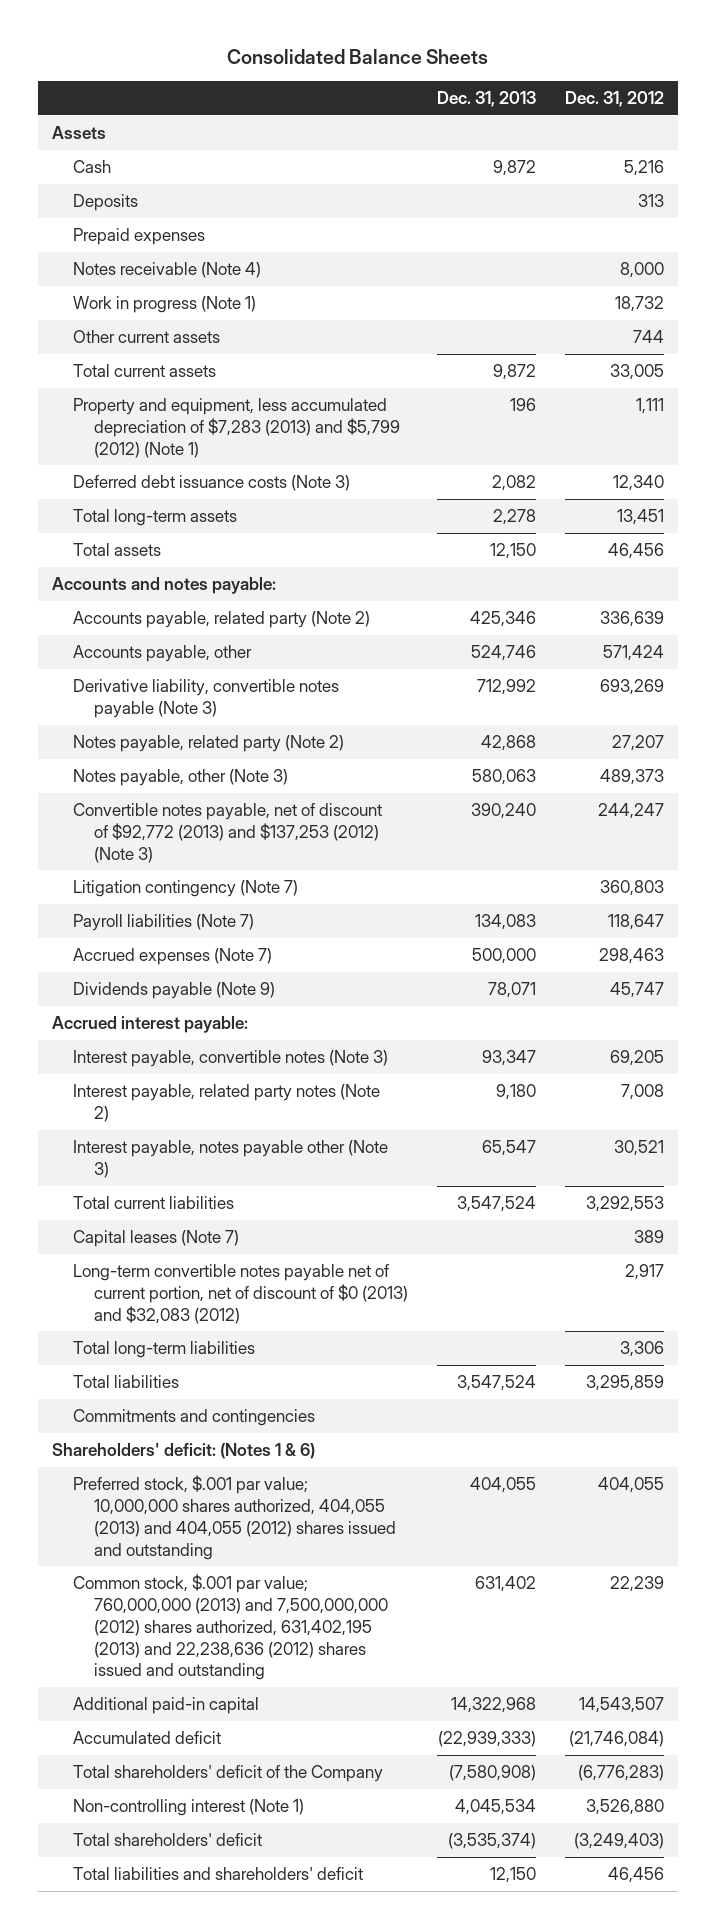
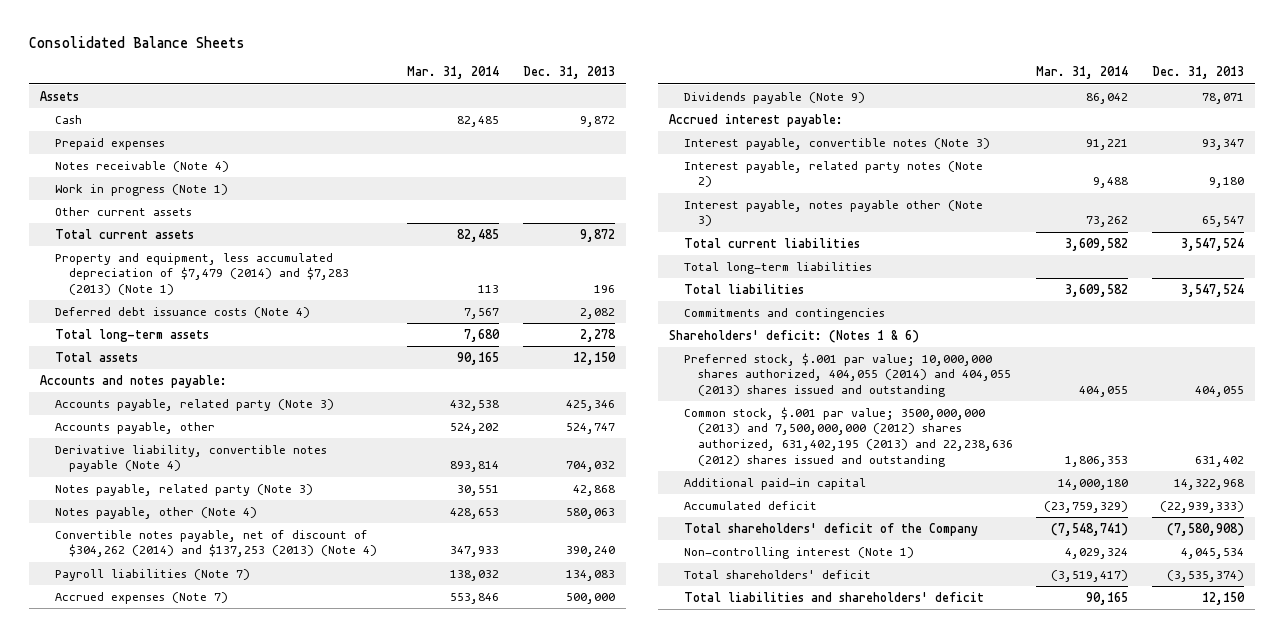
- | Dec. 31, 2013 | Dec. 31, 2012
+ | Mar. 31, 2014 | Dec. 31, 2013
- Deposits | | 313
- Property and equipment, less accumulated depreciation of $7,283 (2013) and $5,799 (2012) (Note 1) | 196 | 1,111
- Deferred debt issuance costs (Note 3) | 2,082 | 12,340
+ Property and equipment, less accumulated depreciation of $7,479 (2014) and $7,283 (2013) (Note 1) | 113 | 196
+ Deferred debt issuance costs (Note 4) | 7,567 | 2,082
- Accounts payable, related party (Note 2) | 425,346 | 336,639
- Accounts payable, other | 524,746 | 571,424
- Derivative liability, convertible notes payable (Note 3) | 712,992 | 693,269
- Notes payable, related party (Note 2) | 42,868 | 27,207
- Notes payable, other (Note 3) | 580,063 | 489,373
- Convertible notes payable, net of discount of $92,772 (2013) and $137,253 (2012) (Note 3) | 390,240 | 244,247
- Litigation contingency (Note 7) | | 360,803
+ Accounts payable, related party (Note 3) | 432,538 | 425,346
+ Accounts payable, other | 524,202 | 524,747
+ Derivative liability, convertible notes payable (Note 4) | 893,814 | 704,032
+ Notes payable, related party (Note 3) | 30,551 | 42,868
+ Notes payable, other (Note 4) | 428,653 | 580,063
+ Convertible notes payable, net of discount of $304,262 (2014) and $137,253 (2013) (Note 4) | 347,933 | 390,240
- Capital leases (Note 7) | | 389
- Long-term convertible notes payable net of current portion, net of discount of $0 (2013) and $32,083 (2012) | | 2,917
- Preferred stock, $.001 par value; 10,000,000 shares authorized, 404,055 (2013) and 404,055 (2012) shares issued and outstanding | 404,055 | 404,055
- Common stock, $.001 par value; 760,000,000 (2013) and 7,500,000,000 (2012) shares authorized, 631,402,195 (2013) and 22,238,636 (2012) shares issued and outstanding | 631,402 | 22,239
+ Preferred stock, $.001 par value; 10,000,000 shares authorized, 404,055 (2014) and 404,055 (2013) shares issued and outstanding | 404,055 | 404,055
+ Common stock, $.001 par value; 3500,000,000 (2013) and 7,500,000,000 (2012) shares authorized, 631,402,195 (2013) and 22,238,636 (2012) shares issued and outstanding | 1,806,353 | 631,402

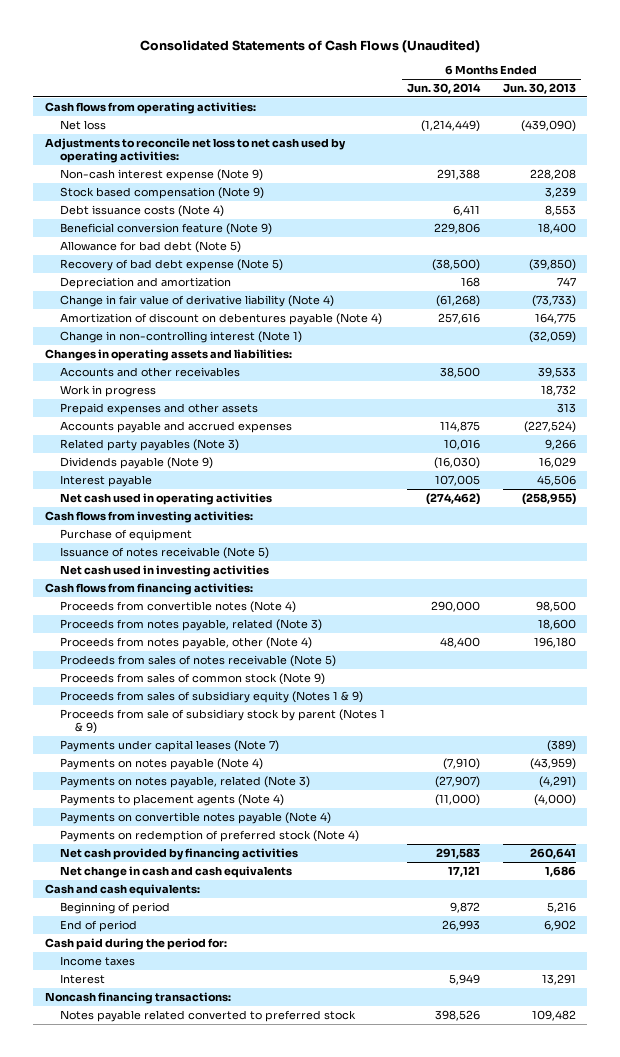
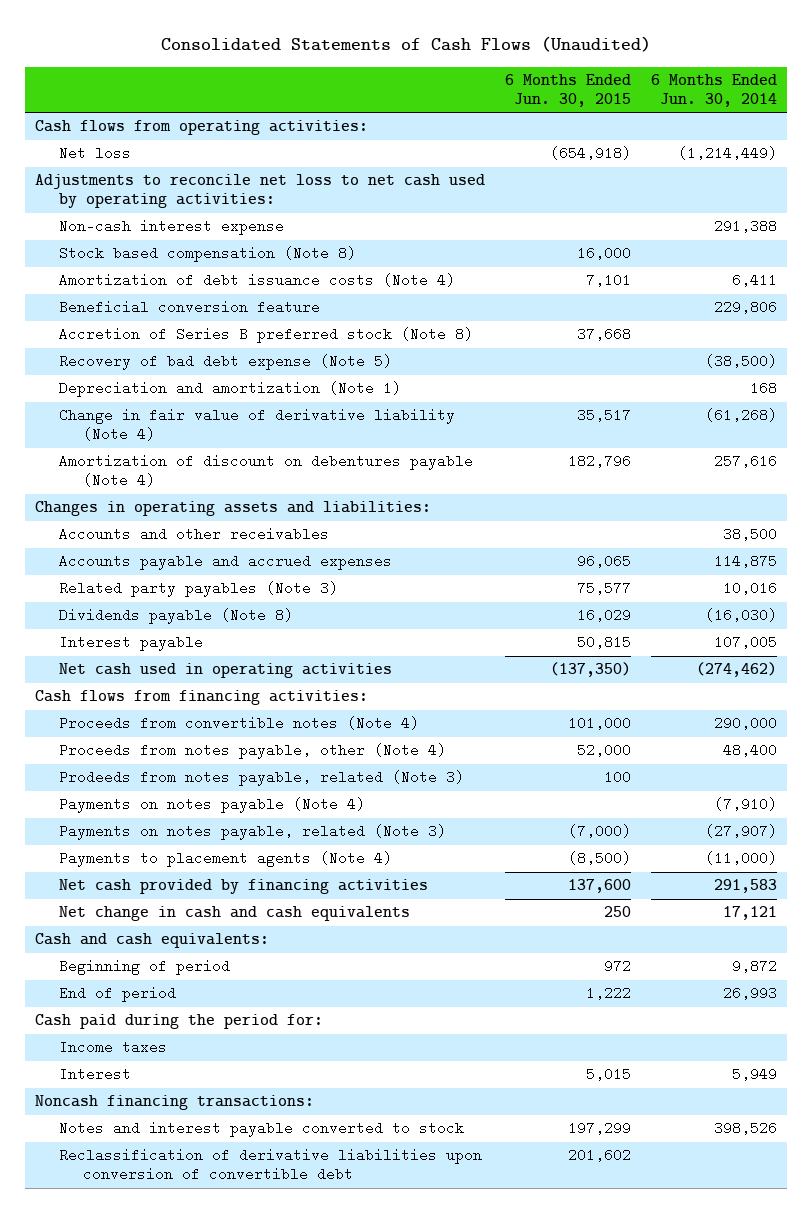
- | 6 Months Ended Jun. 30, 2014 | 6 Months Ended Jun. 30, 2013
+ | 6 Months Ended Jun. 30, 2015 | 6 Months Ended Jun. 30, 2014
- Non-cash interest expense (Note 9) | 291,388 | 228,208
- Stock based compensation (Note 9) | | 3,239
- Debt issuance costs (Note 4) | 6,411 | 8,553
- Beneficial conversion feature (Note 9) | 229,806 | 18,400
- Allowance for bad debt (Note 5)
+ Non-cash interest expense | | 291,388
+ Stock based compensation (Note 8) | 16,000 |
+ Amortization of debt issuance costs (Note 4) | 7,101 | 6,411
+ Beneficial conversion feature | | 229,806
+ Accretion of Series B preferred stock (Note 8) | 37,668 |
- Depreciation and amortization | 168 | 747
+ Depreciation and amortization (Note 1) | | 168
- Change in non-controlling interest (Note 1) | | (32,059)
- Work in progress | | 18,732
- Prepaid expenses and other assets | | 313
- Dividends payable (Note 9) | (16,030) | 16,029
+ Dividends payable (Note 8) | 16,029 | (16,030)
- Cash flows from investing activities:
- Purchase of equipment
- Issuance of notes receivable (Note 5)
- Net cash used in investing activities
- Proceeds from notes payable, related (Note 3) | | 18,600
- Prodeeds from sales of notes receivable (Note 5)
- Proceeds from sales of common stock (Note 9)
- Proceeds from sales of subsidiary equity (Notes 1 & 9)
- Proceeds from sale of subsidiary stock by parent (Notes 1 & 9)
- Payments under capital leases (Note 7) | | (389)
+ Prodeeds from notes payable, related (Note 3) | 100 |
- Payments on convertible notes payable (Note 4)
- Payments on redemption of preferred stock (Note 4)
- Notes payable related converted to preferred stock | 398,526 | 109,482
+ Notes and interest payable converted to stock | 197,299 | 398,526
+ Reclassification of derivative liabilities upon conversion of convertible debt | 201,602 |

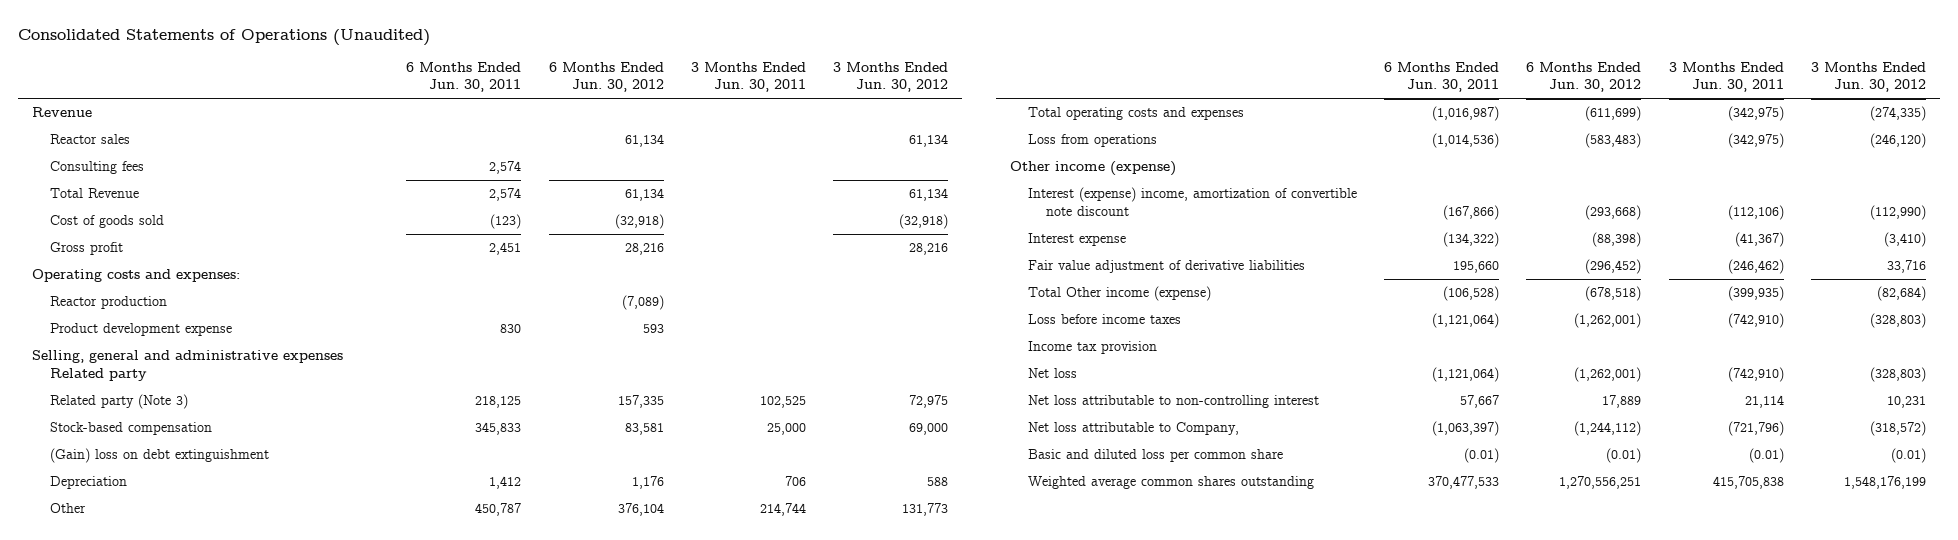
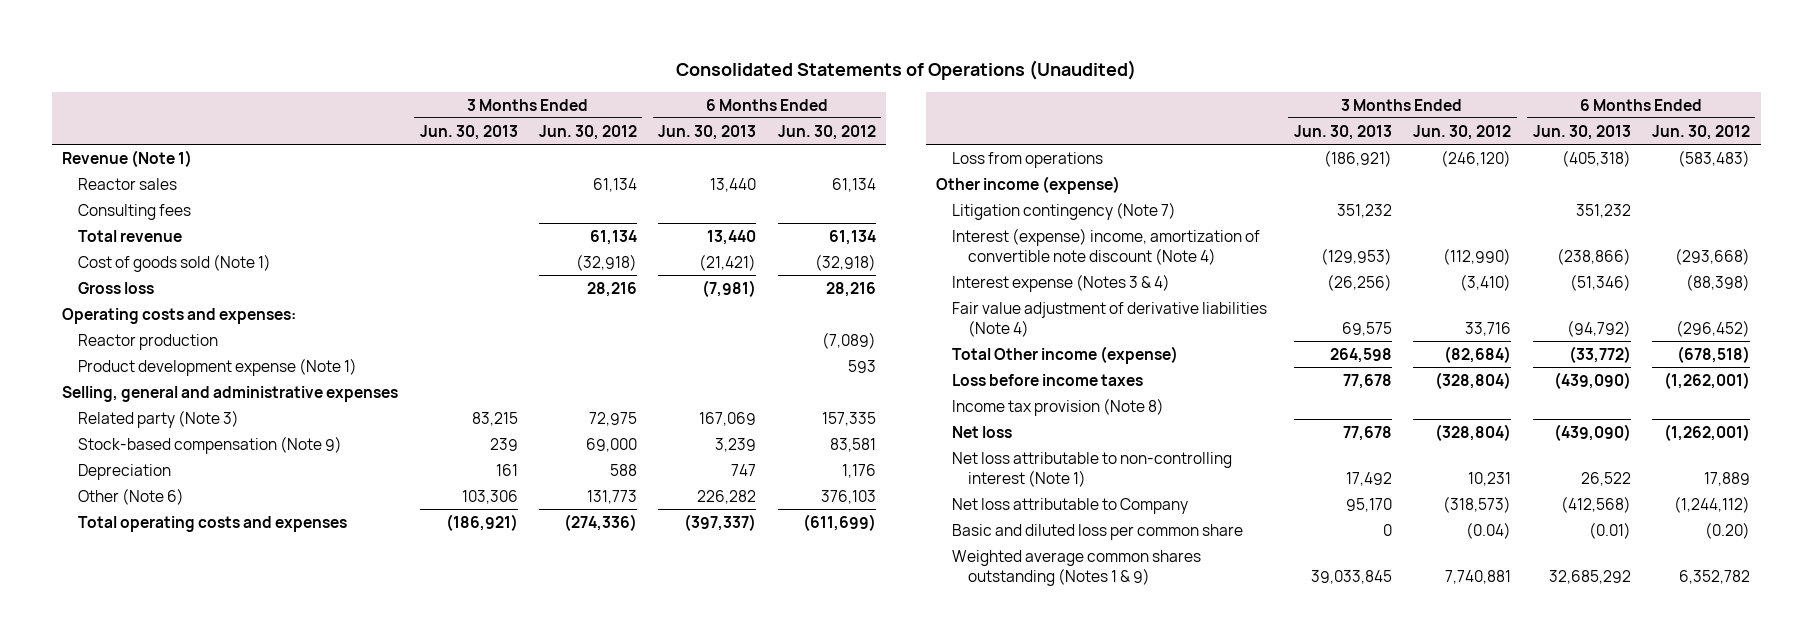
- | 6 Months Ended Jun. 30, 2011 | 6 Months Ended Jun. 30, 2012 | 3 Months Ended Jun. 30, 2011 | 3 Months Ended Jun. 30, 2012
+ | 3 Months Ended Jun. 30, 2013 | 3 Months Ended Jun. 30, 2012 | 6 Months Ended Jun. 30, 2013 | 6 Months Ended Jun. 30, 2012
- Revenue
+ Revenue (Note 1)
- Total Revenue | 2,574 | 61,134 | | 61,134
- Cost of goods sold | (123) | (32,918) | | (32,918)
- Gross profit | 2,451 | 28,216 | | 28,216
+ Total revenue | | 61,134 | 13,440 | 61,134
+ Cost of goods sold (Note 1) | | (32,918) | (21,421) | (32,918)
+ Gross loss | | 28,216 | (7,981) | 28,216
- Product development expense | 830 | 593 | |
- Selling, general and administrative expenses Related party
+ Product development expense (Note 1) | | | | 593
+ Selling, general and administrative expenses
- Stock-based compensation | 345,833 | 83,581 | 25,000 | 69,000
- (Gain) loss on debt extinguishment
+ Stock-based compensation (Note 9) | 239 | 69,000 | 3,239 | 83,581
- Other | 450,787 | 376,104 | 214,744 | 131,773
- Total operating costs and expenses | (1,016,987) | (611,699) | (342,975) | (274,335)
+ Other (Note 6) | 103,306 | 131,773 | 226,282 | 376,103
+ Total operating costs and expenses | (186,921) | (274,336) | (397,337) | (611,699)
- Interest (expense) income, amortization of convertible note discount | (167,866) | (293,668) | (112,106) | (112,990)
- Interest expense | (134,322) | (88,398) | (41,367) | (3,410)
- Fair value adjustment of derivative liabilities | 195,660 | (296,452) | (246,462) | 33,716
+ Litigation contingency (Note 7) | 351,232 | | 351,232 |
+ Interest (expense) income, amortization of convertible note discount (Note 4) | (129,953) | (112,990) | (238,866) | (293,668)
+ Interest expense (Notes 3 & 4) | (26,256) | (3,410) | (51,346) | (88,398)
+ Fair value adjustment of derivative liabilities (Note 4) | 69,575 | 33,716 | (94,792) | (296,452)
- Loss before income taxes | (1,121,064) | (1,262,001) | (742,910) | (328,803)
- Income tax provision
- Net loss | (1,121,064) | (1,262,001) | (742,910) | (328,803)
- Net loss attributable to non-controlling interest | 57,667 | 17,889 | 21,114 | 10,231
- Net loss attributable to Company, | (1,063,397) | (1,244,112) | (721,796) | (318,572)
- Basic and diluted loss per common share | (0.01) | (0.01) | (0.01) | (0.01)
- Weighted average common shares outstanding | 370,477,533 | 1,270,556,251 | 415,705,838 | 1,548,176,199
+ Loss before income taxes | 77,678 | (328,804) | (439,090) | (1,262,001)
+ Income tax provision (Note 8)
+ Net loss | 77,678 | (328,804) | (439,090) | (1,262,001)
+ Net loss attributable to non-controlling interest (Note 1) | 17,492 | 10,231 | 26,522 | 17,889
+ Net loss attributable to Company | 95,170 | (318,573) | (412,568) | (1,244,112)
+ Basic and diluted loss per common share | 0 | (0.04) | (0.01) | (0.20)
+ Weighted average common shares outstanding (Notes 1 & 9) | 39,033,845 | 7,740,881 | 32,685,292 | 6,352,782

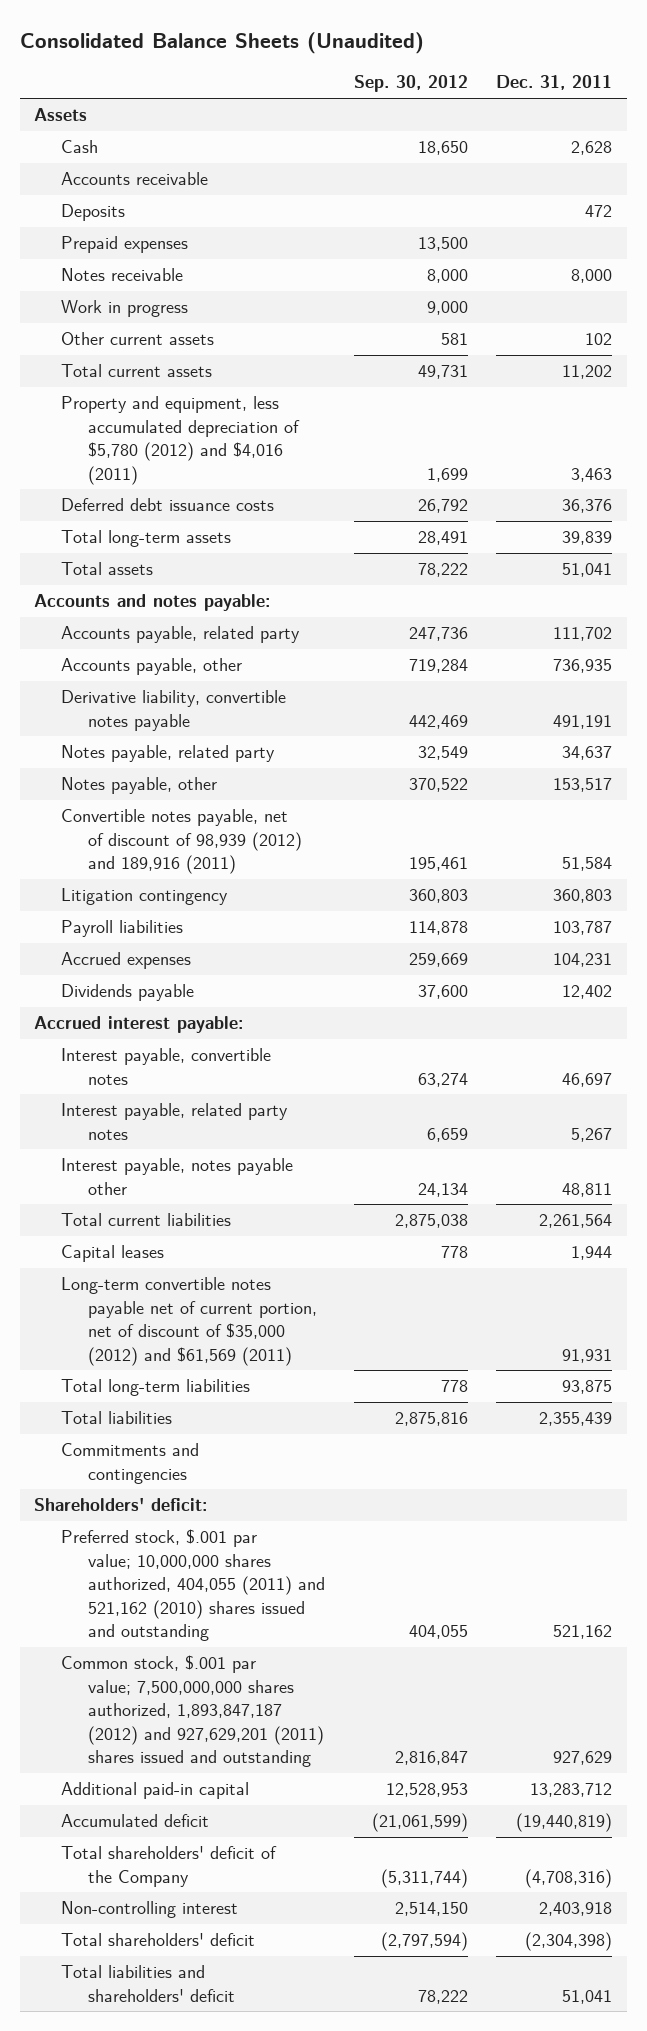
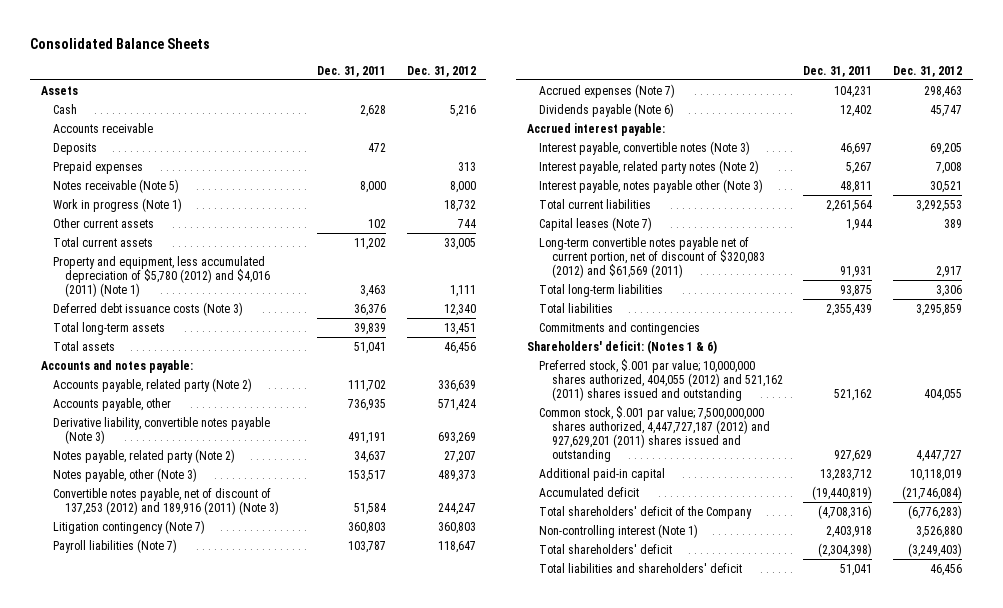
- Consolidated Balance Sheets (Unaudited)
+ Consolidated Balance Sheets
- | Sep. 30, 2012 | Dec. 31, 2011
+ | Dec. 31, 2011 | Dec. 31, 2012
- Notes receivable | 8,000 | 8,000
- Work in progress | 9,000 |
+ Notes receivable (Note 5) | 8,000 | 8,000
+ Work in progress (Note 1) | | 18,732
- Property and equipment, less accumulated depreciation of $5,780 (2012) and $4,016 (2011) | 1,699 | 3,463
- Deferred debt issuance costs | 26,792 | 36,376
+ Property and equipment, less accumulated depreciation of $5,780 (2012) and $4,016 (2011) (Note 1) | 3,463 | 1,111
+ Deferred debt issuance costs (Note 3) | 36,376 | 12,340
- Accounts payable, related party | 247,736 | 111,702
+ Accounts payable, related party (Note 2) | 111,702 | 336,639
- Derivative liability, convertible notes payable | 442,469 | 491,191
- Notes payable, related party | 32,549 | 34,637
- Notes payable, other | 370,522 | 153,517
- Convertible notes payable, net of discount of 98,939 (2012) and 189,916 (2011) | 195,461 | 51,584
- Litigation contingency | 360,803 | 360,803
- Payroll liabilities | 114,878 | 103,787
- Accrued expenses | 259,669 | 104,231
- Dividends payable | 37,600 | 12,402
+ Derivative liability, convertible notes payable (Note 3) | 491,191 | 693,269
+ Notes payable, related party (Note 2) | 34,637 | 27,207
+ Notes payable, other (Note 3) | 153,517 | 489,373
+ Convertible notes payable, net of discount of 137,253 (2012) and 189,916 (2011) (Note 3) | 51,584 | 244,247
+ Litigation contingency (Note 7) | 360,803 | 360,803
+ Payroll liabilities (Note 7) | 103,787 | 118,647
+ Accrued expenses (Note 7) | 104,231 | 298,463
+ Dividends payable (Note 6) | 12,402 | 45,747
- Interest payable, convertible notes | 63,274 | 46,697
- Interest payable, related party notes | 6,659 | 5,267
- Interest payable, notes payable other | 24,134 | 48,811
+ Interest payable, convertible notes (Note 3) | 46,697 | 69,205
+ Interest payable, related party notes (Note 2) | 5,267 | 7,008
+ Interest payable, notes payable other (Note 3) | 48,811 | 30,521
- Capital leases | 778 | 1,944
- Long-term convertible notes payable net of current portion, net of discount of $35,000 (2012) and $61,569 (2011) | | 91,931
+ Capital leases (Note 7) | 1,944 | 389
+ Long-term convertible notes payable net of current portion, net of discount of $320,083 (2012) and $61,569 (2011) | 91,931 | 2,917
- Shareholders' deficit:
- Preferred stock, $.001 par value; 10,000,000 shares authorized, 404,055 (2011) and 521,162 (2010) shares issued and outstanding | 404,055 | 521,162
- Common stock, $.001 par value; 7,500,000,000 shares authorized, 1,893,847,187 (2012) and 927,629,201 (2011) shares issued and outstanding | 2,816,847 | 927,629
+ Shareholders' deficit: (Notes 1 & 6)
+ Preferred stock, $.001 par value; 10,000,000 shares authorized, 404,055 (2012) and 521,162 (2011) shares issued and outstanding | 521,162 | 404,055
+ Common stock, $.001 par value; 7,500,000,000 shares authorized, 4,447,727,187 (2012) and 927,629,201 (2011) shares issued and outstanding | 927,629 | 4,447,727
- Non-controlling interest | 2,514,150 | 2,403,918
+ Non-controlling interest (Note 1) | 2,403,918 | 3,526,880

